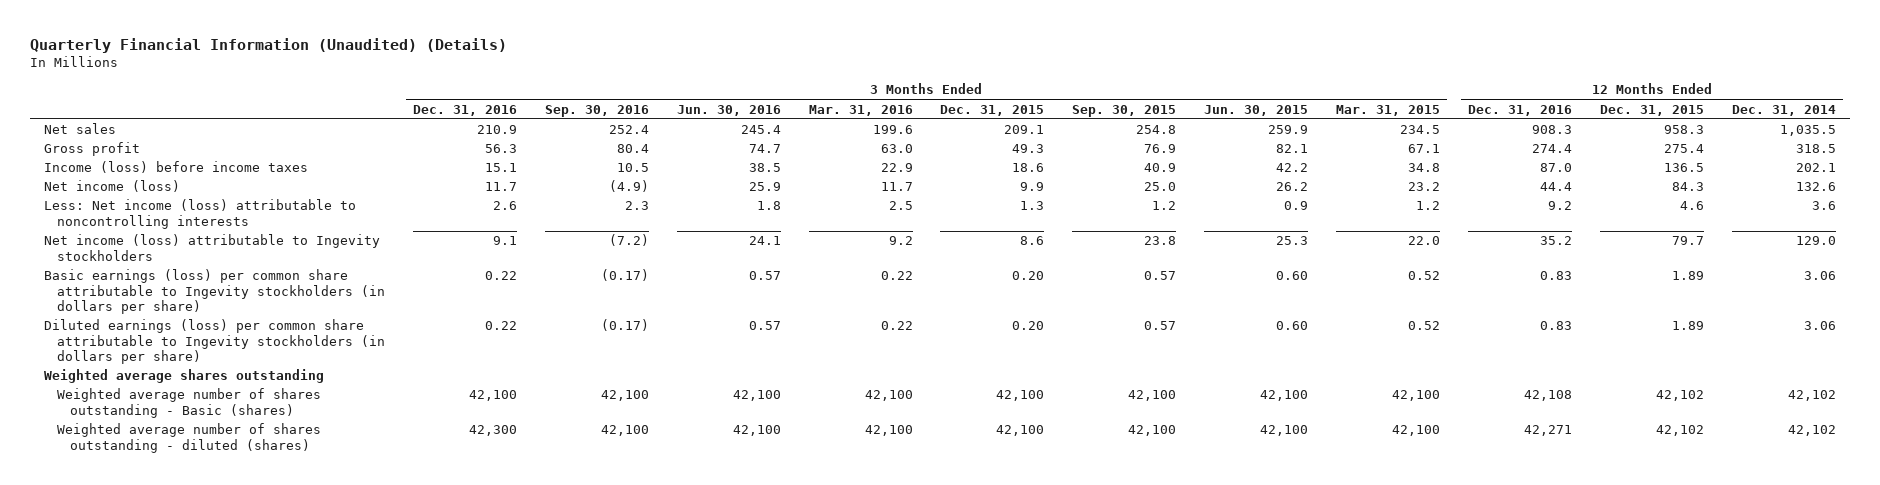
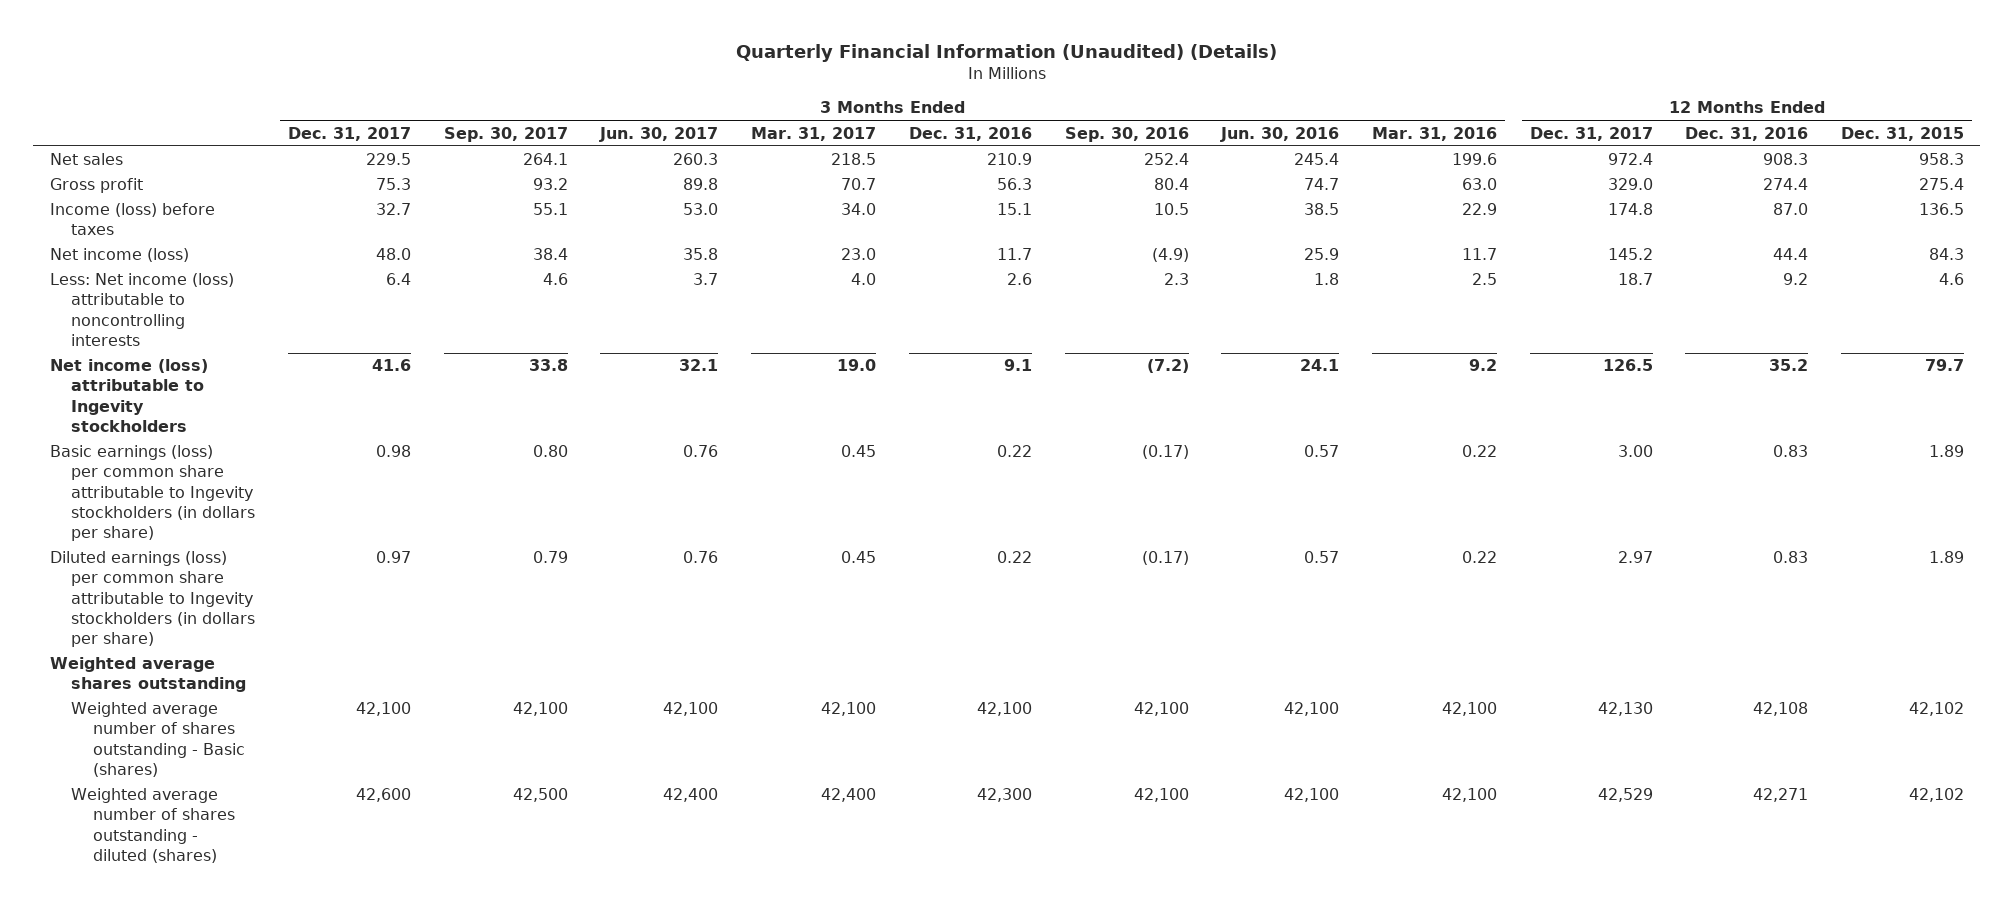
- | 3 Months Ended Dec. 31, 2016 | 3 Months Ended Sep. 30, 2016 | 3 Months Ended Jun. 30, 2016 | 3 Months Ended Mar. 31, 2016 | 3 Months Ended Dec. 31, 2015 | 3 Months Ended Sep. 30, 2015 | 3 Months Ended Jun. 30, 2015 | 3 Months Ended Mar. 31, 2015 | 12 Months Ended Dec. 31, 2016 | 12 Months Ended Dec. 31, 2015 | 12 Months Ended Dec. 31, 2014
+ | 3 Months Ended Dec. 31, 2017 | 3 Months Ended Sep. 30, 2017 | 3 Months Ended Jun. 30, 2017 | 3 Months Ended Mar. 31, 2017 | 3 Months Ended Dec. 31, 2016 | 3 Months Ended Sep. 30, 2016 | 3 Months Ended Jun. 30, 2016 | 3 Months Ended Mar. 31, 2016 | 12 Months Ended Dec. 31, 2017 | 12 Months Ended Dec. 31, 2016 | 12 Months Ended Dec. 31, 2015
- Income (loss) before income taxes | 15.1 | 10.5 | 38.5 | 22.9 | 18.6 | 40.9 | 42.2 | 34.8 | 87.0 | 136.5 | 202.1
+ Income (loss) before taxes | 32.7 | 55.1 | 53.0 | 34.0 | 15.1 | 10.5 | 38.5 | 22.9 | 174.8 | 87.0 | 136.5

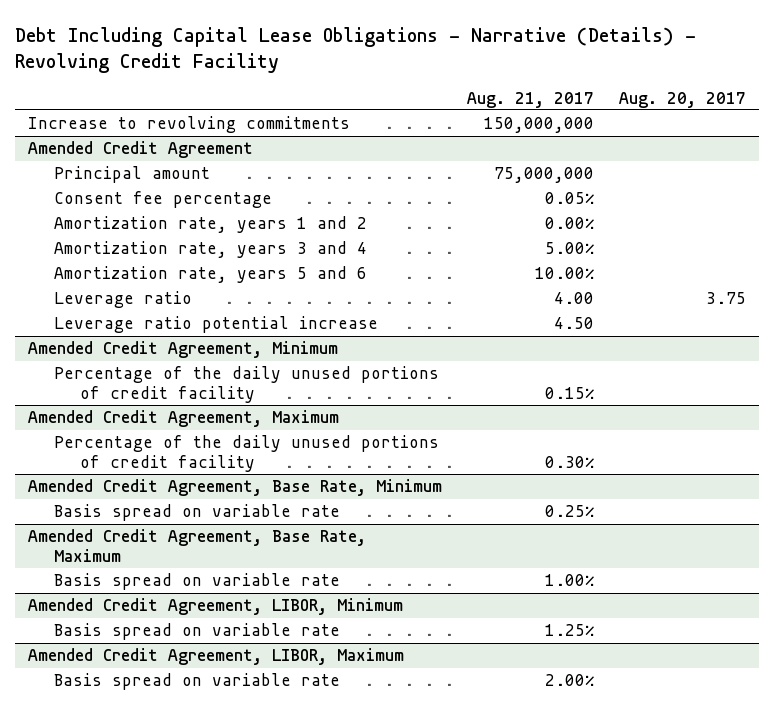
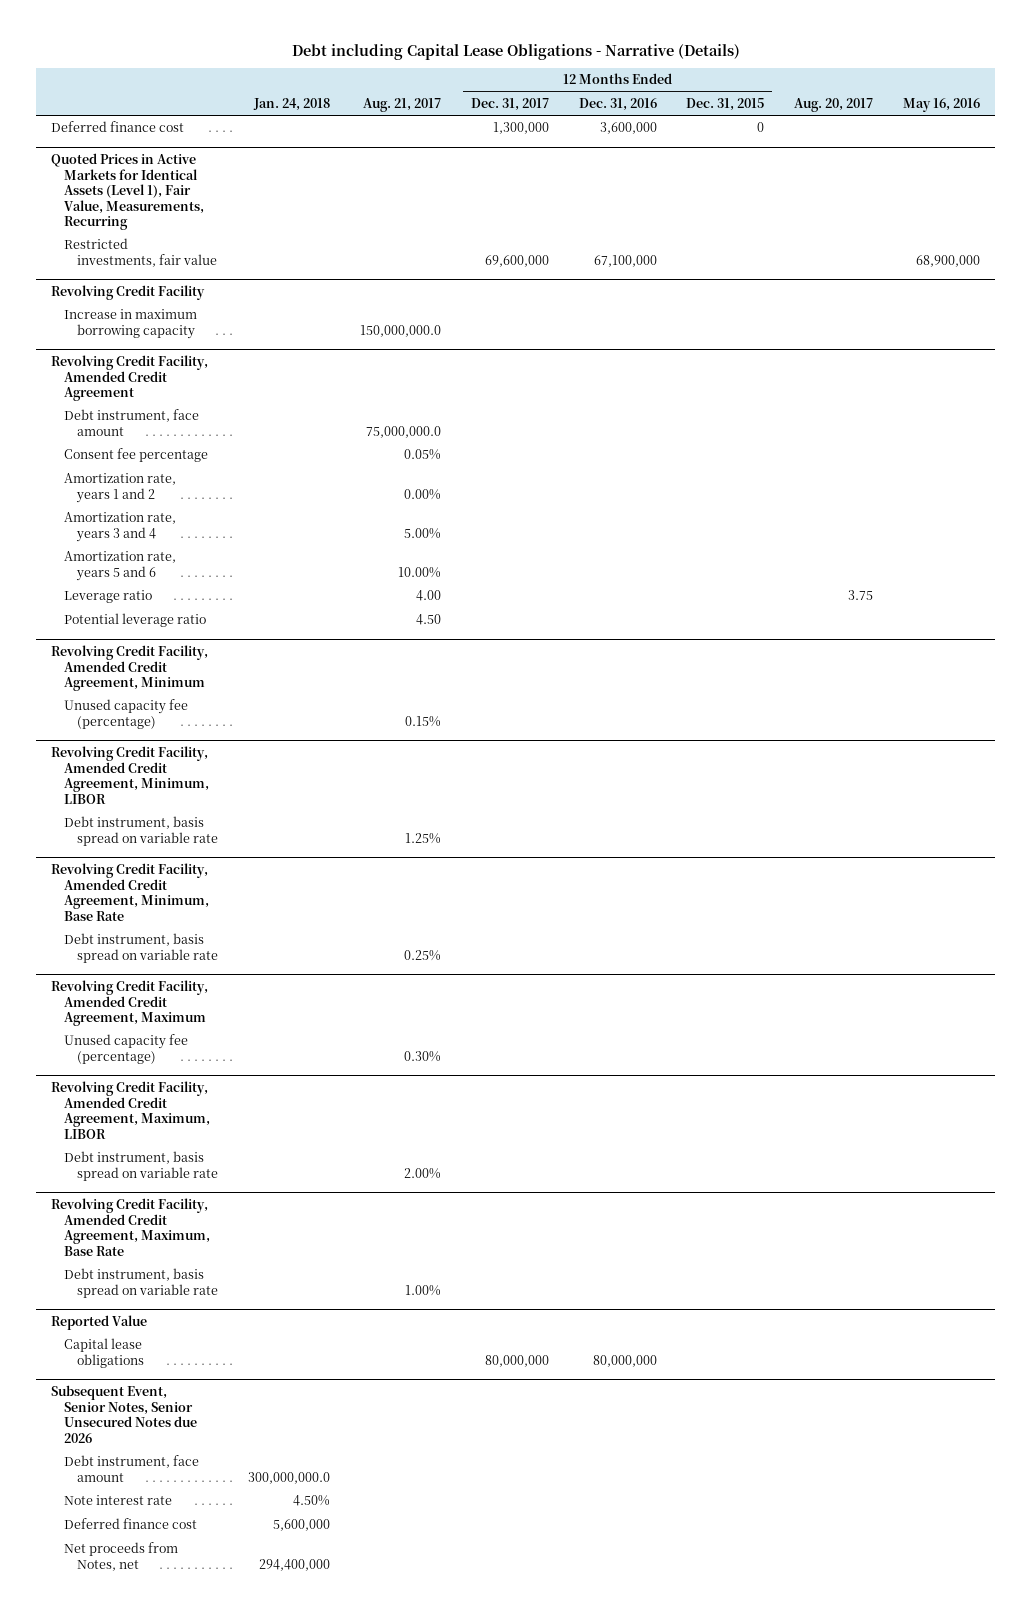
- Debt Including Capital Lease Obligations - Narrative (Details) - Revolving Credit Facility
+ Debt including Capital Lease Obligations - Narrative (Details)
- | Aug. 21, 2017 | Aug. 20, 2017
+ | Jan. 24, 2018 | Aug. 21, 2017 | 12 Months Ended Dec. 31, 2017 | 12 Months Ended Dec. 31, 2016 | 12 Months Ended Dec. 31, 2015 | Aug. 20, 2017 | May 16, 2016
- Increase to revolving commitments | 150,000,000 |
- Amended Credit Agreement
- Principal amount | 75,000,000 |
+ Deferred finance cost | | | 1,300,000 | 3,600,000 | 0 | |
+ Quoted Prices in Active Markets for Identical Assets (Level 1), Fair Value, Measurements, Recurring
+ Restricted investments, fair value | | | 69,600,000 | 67,100,000 | | | 68,900,000
+ Revolving Credit Facility
+ Increase in maximum borrowing capacity | | 150,000,000.0 | | | | |
+ Revolving Credit Facility, Amended Credit Agreement
+ Debt instrument, face amount | | 75,000,000.0 | | | | |
- Leverage ratio potential increase | 4.50 |
- Amended Credit Agreement, Minimum
- Percentage of the daily unused portions of credit facility | 0.15% |
- Amended Credit Agreement, Maximum
- Percentage of the daily unused portions of credit facility | 0.30% |
- Amended Credit Agreement, Base Rate, Minimum
- Basis spread on variable rate | 0.25% |
- Amended Credit Agreement, Base Rate, Maximum
- Basis spread on variable rate | 1.00% |
- Amended Credit Agreement, LIBOR, Minimum
- Basis spread on variable rate | 1.25% |
- Amended Credit Agreement, LIBOR, Maximum
- Basis spread on variable rate | 2.00% |
+ Potential leverage ratio | | 4.50 | | | | |
+ Revolving Credit Facility, Amended Credit Agreement, Minimum
+ Unused capacity fee (percentage) | | 0.15% | | | | |
+ Revolving Credit Facility, Amended Credit Agreement, Minimum, LIBOR
+ Debt instrument, basis spread on variable rate | | 1.25% | | | | |
+ Revolving Credit Facility, Amended Credit Agreement, Minimum, Base Rate
+ Debt instrument, basis spread on variable rate | | 0.25% | | | | |
+ Revolving Credit Facility, Amended Credit Agreement, Maximum
+ Unused capacity fee (percentage) | | 0.30% | | | | |
+ Revolving Credit Facility, Amended Credit Agreement, Maximum, LIBOR
+ Debt instrument, basis spread on variable rate | | 2.00% | | | | |
+ Revolving Credit Facility, Amended Credit Agreement, Maximum, Base Rate
+ Debt instrument, basis spread on variable rate | | 1.00% | | | | |
+ Reported Value
+ Capital lease obligations | | | 80,000,000 | 80,000,000 | | |
+ Subsequent Event, Senior Notes, Senior Unsecured Notes due 2026
+ Debt instrument, face amount | 300,000,000.0 | | | | | |
+ Note interest rate | 4.50% | | | | | |
+ Deferred finance cost | 5,600,000 | | | | | |
+ Net proceeds from Notes, net | 294,400,000 | | | | | |

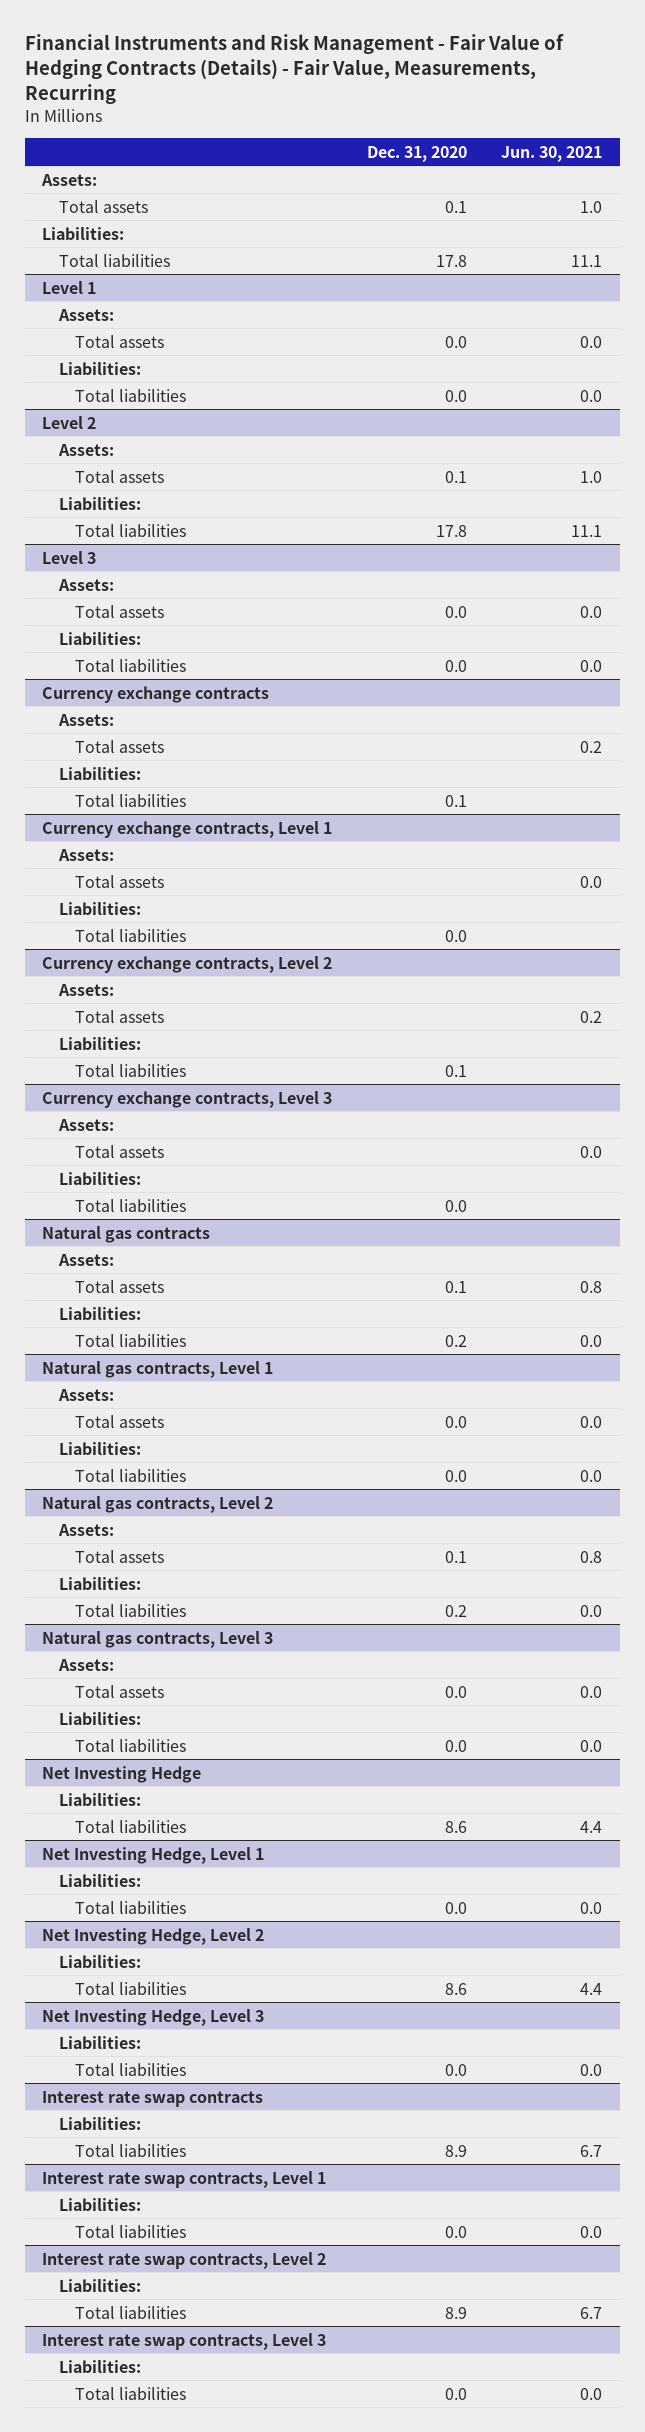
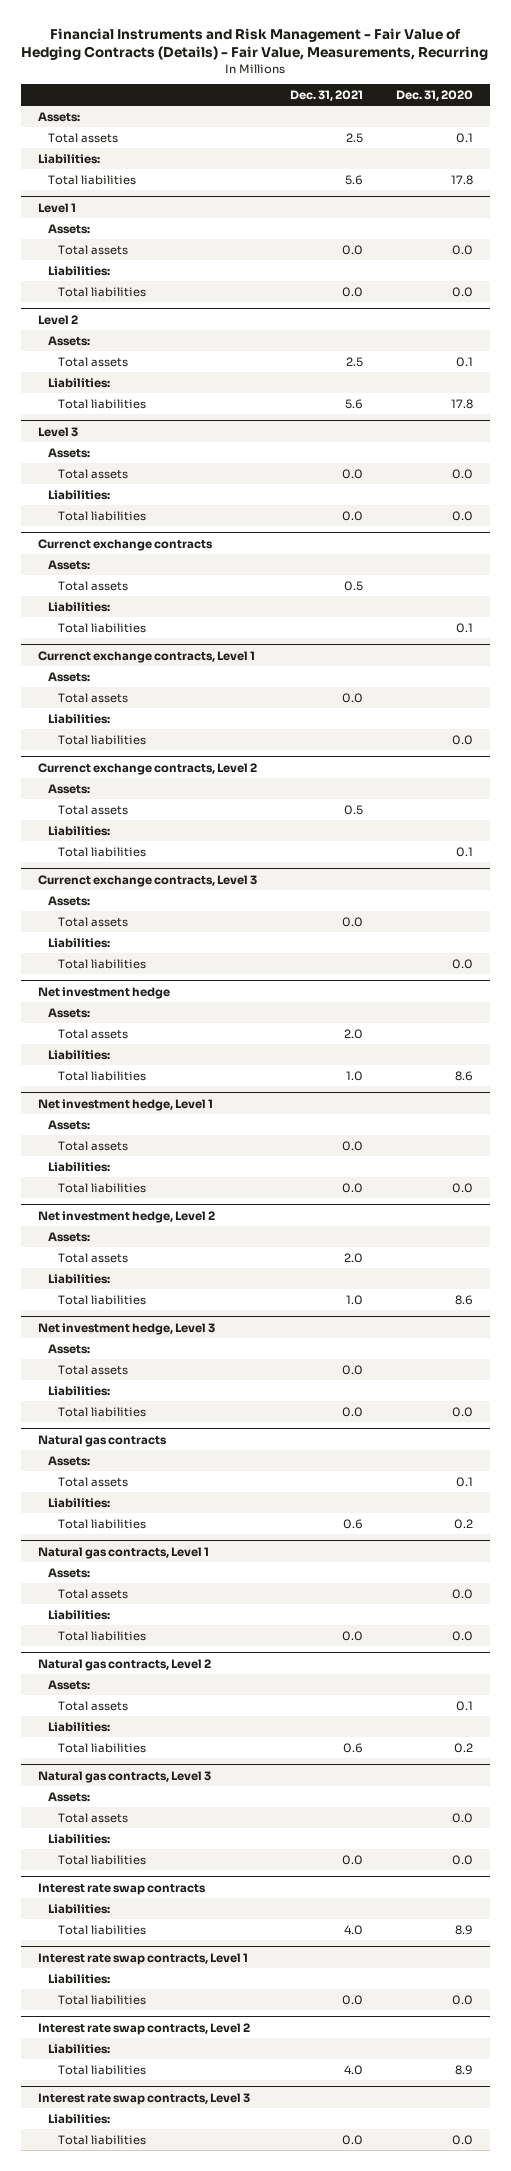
- | Dec. 31, 2020 | Jun. 30, 2021
+ | Dec. 31, 2021 | Dec. 31, 2020
- Currency exchange contracts
+ Currenct exchange contracts
- Currency exchange contracts, Level 1
+ Currenct exchange contracts, Level 1
- Currency exchange contracts, Level 2
+ Currenct exchange contracts, Level 2
- Currency exchange contracts, Level 3
+ Currenct exchange contracts, Level 3
+ Net investment hedge
+ Assets:
+ Total assets | 2.0 |
+ Liabilities:
+ Total liabilities | 1.0 | 8.6
+ Net investment hedge, Level 1
+ Assets:
+ Total assets | 0.0 |
+ Liabilities:
+ Total liabilities | 0.0 | 0.0
+ Net investment hedge, Level 2
+ Assets:
+ Total assets | 2.0 |
+ Liabilities:
+ Total liabilities | 1.0 | 8.6
+ Net investment hedge, Level 3
+ Assets:
+ Total assets | 0.0 |
+ Liabilities:
+ Total liabilities | 0.0 | 0.0
- Net Investing Hedge
- Liabilities:
- Total liabilities | 8.6 | 4.4
- Net Investing Hedge, Level 1
- Liabilities:
- Total liabilities | 0.0 | 0.0
- Net Investing Hedge, Level 2
- Liabilities:
- Total liabilities | 8.6 | 4.4
- Net Investing Hedge, Level 3
- Liabilities:
- Total liabilities | 0.0 | 0.0

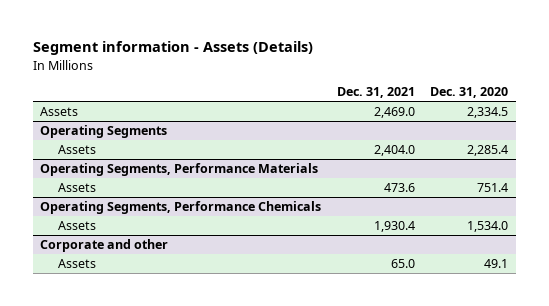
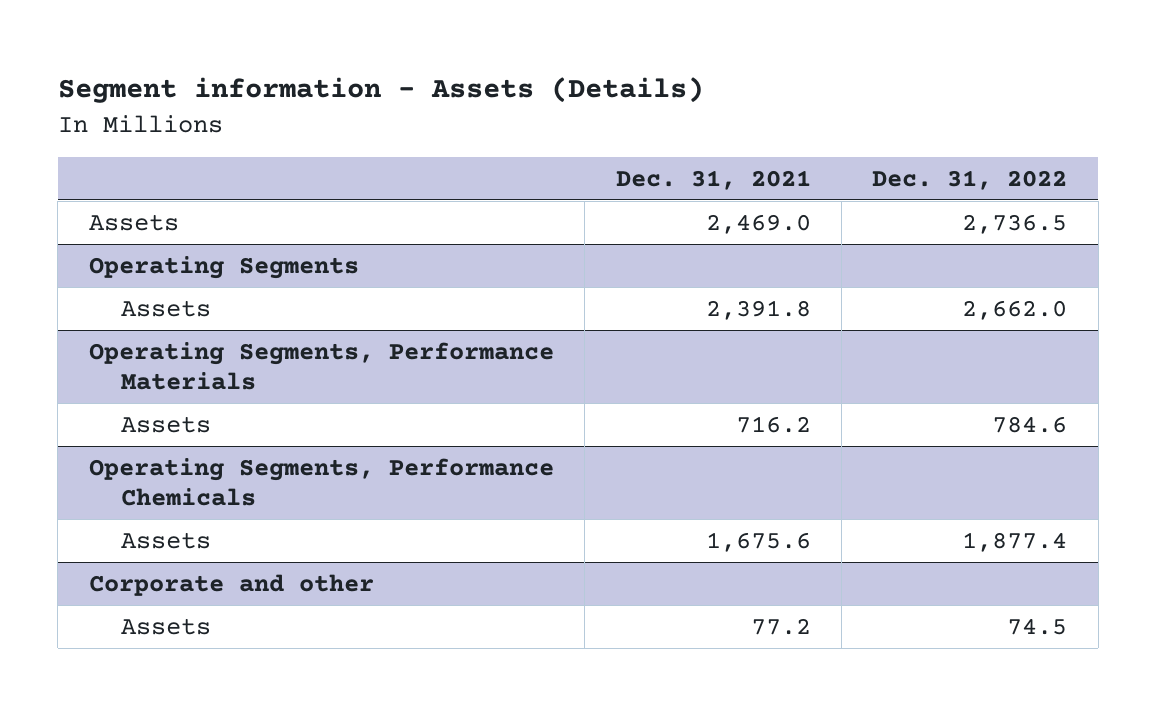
- | Dec. 31, 2021 | Dec. 31, 2020
+ | Dec. 31, 2021 | Dec. 31, 2022
@ Operating Segments
- Assets | 2,404.0 | 2,285.4
+ Assets | 2,391.8 | 2,662.0
@ Operating Segments, Performance Materials
- Assets | 473.6 | 751.4
+ Assets | 716.2 | 784.6
@ Operating Segments, Performance Chemicals
- Assets | 1,930.4 | 1,534.0
+ Assets | 1,675.6 | 1,877.4
@ Corporate and other
- Assets | 65.0 | 49.1
+ Assets | 77.2 | 74.5

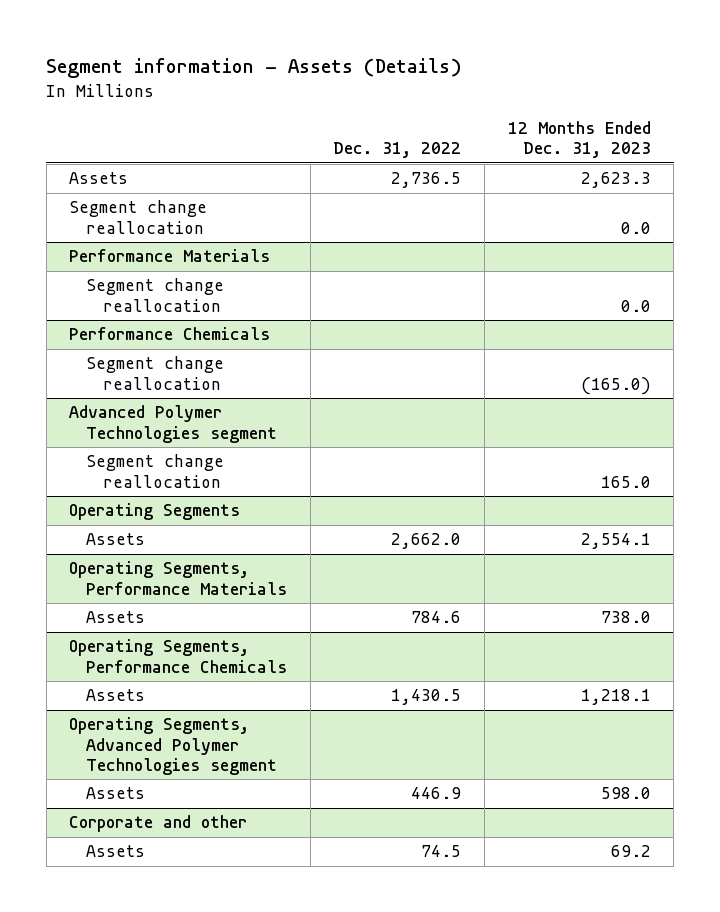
- | Dec. 31, 2021 | Dec. 31, 2022
+ | Dec. 31, 2022 | 12 Months Ended Dec. 31, 2023
+ Segment change reallocation | | 0.0
+ Performance Materials
+ Segment change reallocation | | 0.0
+ Performance Chemicals
+ Segment change reallocation | | (165.0)
+ Advanced Polymer Technologies segment
+ Segment change reallocation | | 165.0
@ Operating Segments, Performance Chemicals
- Assets | 1,675.6 | 1,877.4
+ Assets | 1,430.5 | 1,218.1
+ Operating Segments, Advanced Polymer Technologies segment
+ Assets | 446.9 | 598.0

